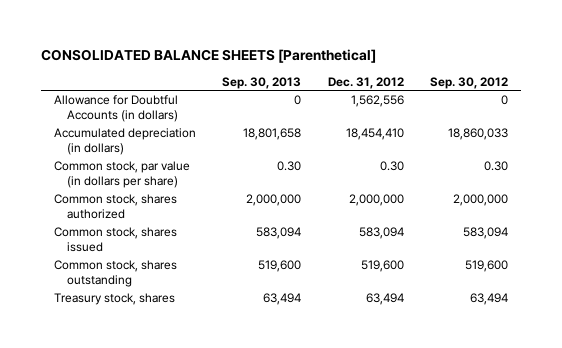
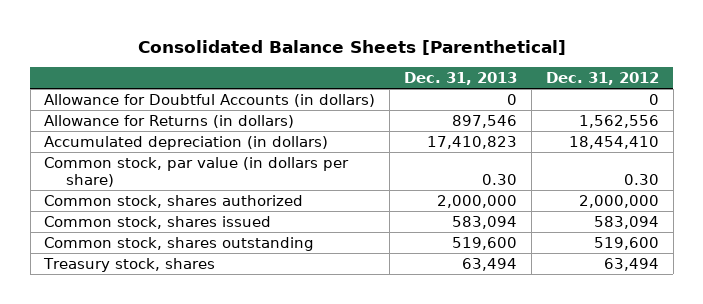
- CONSOLIDATED BALANCE SHEETS [Parenthetical]
+ Consolidated Balance Sheets [Parenthetical]
- | Sep. 30, 2013 | Dec. 31, 2012 | Sep. 30, 2012
+ | Dec. 31, 2013 | Dec. 31, 2012
- Allowance for Doubtful Accounts (in dollars) | 0 | 1,562,556 | 0
+ Allowance for Doubtful Accounts (in dollars) | 0 | 0
+ Allowance for Returns (in dollars) | 897,546 | 1,562,556

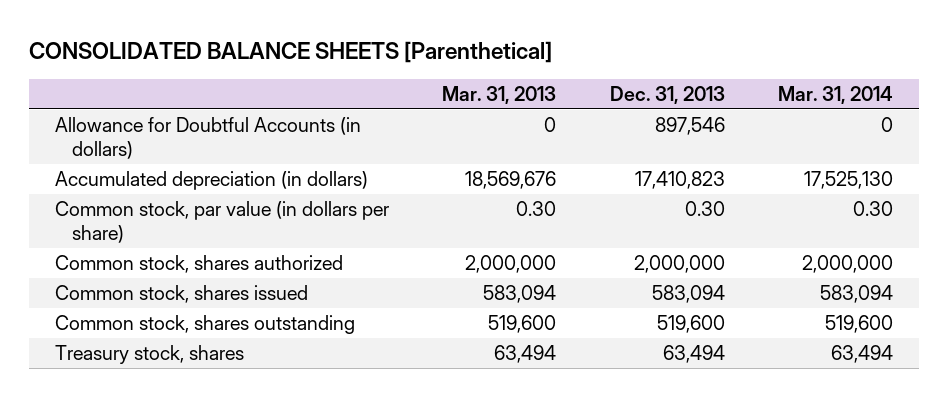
- Consolidated Balance Sheets [Parenthetical]
+ CONSOLIDATED BALANCE SHEETS [Parenthetical]
- | Dec. 31, 2013 | Dec. 31, 2012
+ | Mar. 31, 2013 | Dec. 31, 2013 | Mar. 31, 2014
- Allowance for Doubtful Accounts (in dollars) | 0 | 0
- Allowance for Returns (in dollars) | 897,546 | 1,562,556
+ Allowance for Doubtful Accounts (in dollars) | 0 | 897,546 | 0

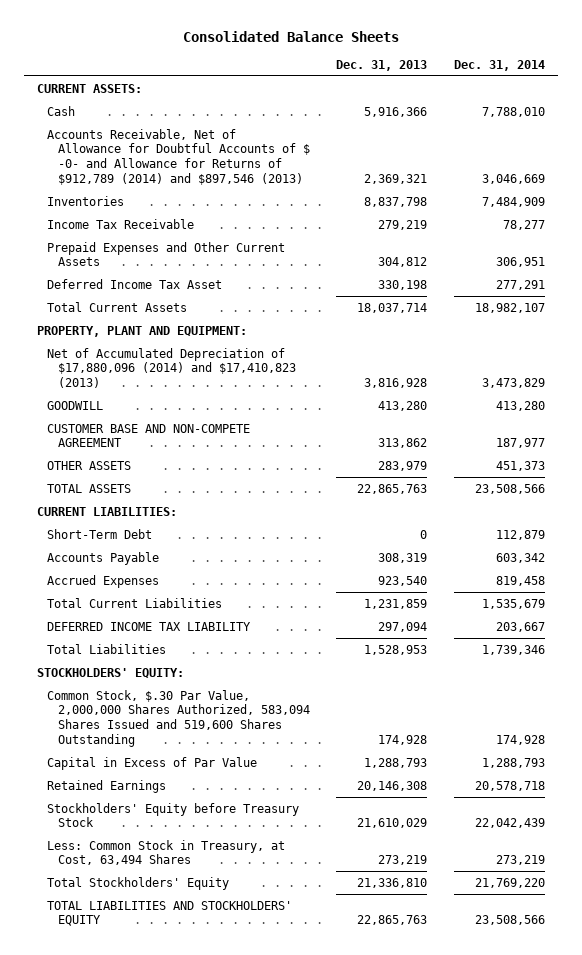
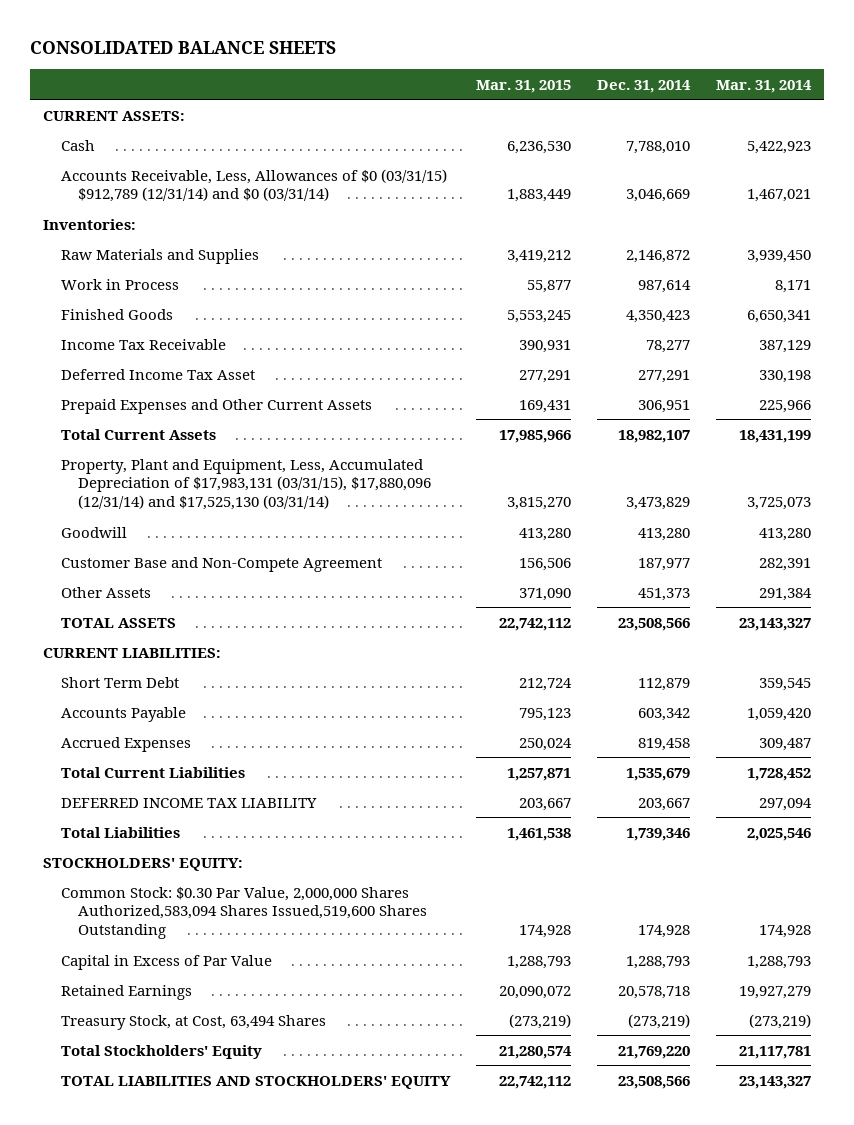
- Consolidated Balance Sheets
+ CONSOLIDATED BALANCE SHEETS
- | Dec. 31, 2013 | Dec. 31, 2014
+ | Mar. 31, 2015 | Dec. 31, 2014 | Mar. 31, 2014
- Accounts Receivable, Net of Allowance for Doubtful Accounts of $ -0- and Allowance for Returns of $912,789 (2014) and $897,546 (2013) | 2,369,321 | 3,046,669
- Inventories | 8,837,798 | 7,484,909
+ Accounts Receivable, Less, Allowances of $0 (03/31/15) $912,789 (12/31/14) and $0 (03/31/14) | 1,883,449 | 3,046,669 | 1,467,021
+ Inventories:
+ Raw Materials and Supplies | 3,419,212 | 2,146,872 | 3,939,450
+ Work in Process | 55,877 | 987,614 | 8,171
+ Finished Goods | 5,553,245 | 4,350,423 | 6,650,341
moved down: Prepaid Expenses and Other Current Assets | 169,431 | 306,951 | 225,966
- PROPERTY, PLANT AND EQUIPMENT:
- Net of Accumulated Depreciation of $17,880,096 (2014) and $17,410,823 (2013) | 3,816,928 | 3,473,829
- GOODWILL | 413,280 | 413,280
- CUSTOMER BASE AND NON-COMPETE AGREEMENT | 313,862 | 187,977
- OTHER ASSETS | 283,979 | 451,373
+ Property, Plant and Equipment, Less, Accumulated Depreciation of $17,983,131 (03/31/15), $17,880,096 (12/31/14) and $17,525,130 (03/31/14) | 3,815,270 | 3,473,829 | 3,725,073
+ Goodwill | 413,280 | 413,280 | 413,280
+ Customer Base and Non-Compete Agreement | 156,506 | 187,977 | 282,391
+ Other Assets | 371,090 | 451,373 | 291,384
- Short-Term Debt | 0 | 112,879
+ Short Term Debt | 212,724 | 112,879 | 359,545
- Common Stock, $.30 Par Value, 2,000,000 Shares Authorized, 583,094 Shares Issued and 519,600 Shares Outstanding | 174,928 | 174,928
+ Common Stock: $0.30 Par Value, 2,000,000 Shares Authorized,583,094 Shares Issued,519,600 Shares Outstanding | 174,928 | 174,928 | 174,928
- Stockholders' Equity before Treasury Stock | 21,610,029 | 22,042,439
- Less: Common Stock in Treasury, at Cost, 63,494 Shares | 273,219 | 273,219
+ Treasury Stock, at Cost, 63,494 Shares | (273,219) | (273,219) | (273,219)

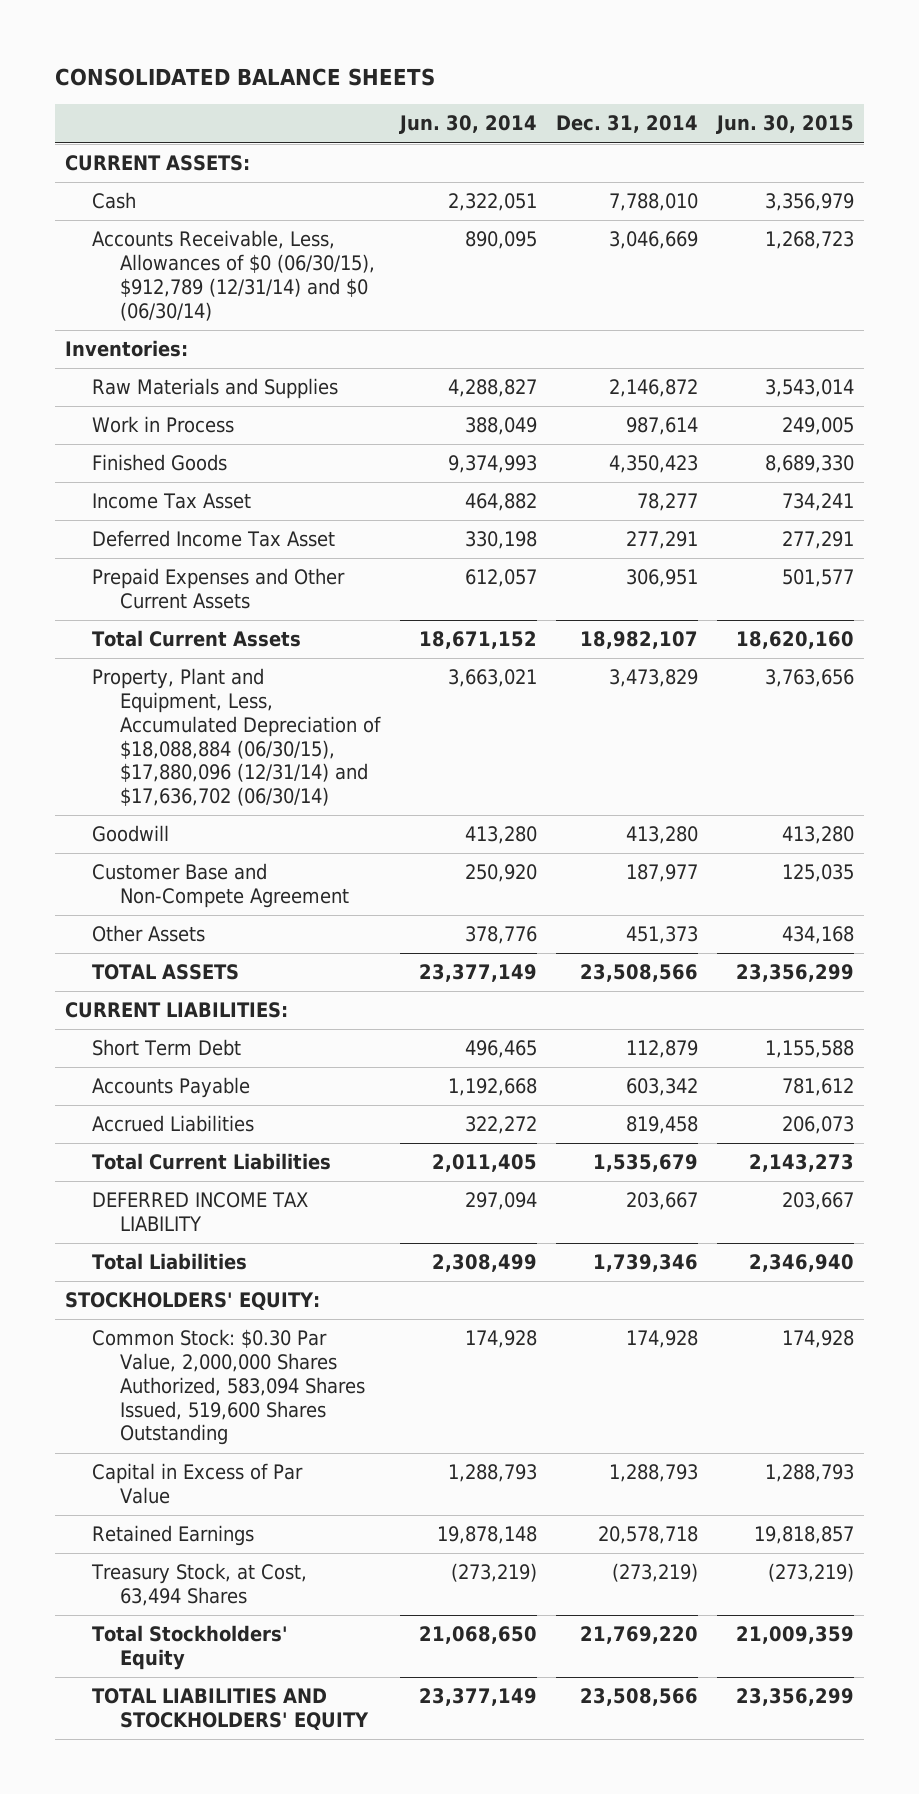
- | Mar. 31, 2015 | Dec. 31, 2014 | Mar. 31, 2014
+ | Jun. 30, 2014 | Dec. 31, 2014 | Jun. 30, 2015
- Accounts Receivable, Less, Allowances of $0 (03/31/15) $912,789 (12/31/14) and $0 (03/31/14) | 1,883,449 | 3,046,669 | 1,467,021
+ Accounts Receivable, Less, Allowances of $0 (06/30/15), $912,789 (12/31/14) and $0 (06/30/14) | 890,095 | 3,046,669 | 1,268,723
- Income Tax Receivable | 390,931 | 78,277 | 387,129
+ Income Tax Asset | 464,882 | 78,277 | 734,241
- Property, Plant and Equipment, Less, Accumulated Depreciation of $17,983,131 (03/31/15), $17,880,096 (12/31/14) and $17,525,130 (03/31/14) | 3,815,270 | 3,473,829 | 3,725,073
+ Property, Plant and Equipment, Less, Accumulated Depreciation of $18,088,884 (06/30/15), $17,880,096 (12/31/14) and $17,636,702 (06/30/14) | 3,663,021 | 3,473,829 | 3,763,656
- Accrued Expenses | 250,024 | 819,458 | 309,487
+ Accrued Liabilities | 322,272 | 819,458 | 206,073
- Common Stock: $0.30 Par Value, 2,000,000 Shares Authorized,583,094 Shares Issued,519,600 Shares Outstanding | 174,928 | 174,928 | 174,928
+ Common Stock: $0.30 Par Value, 2,000,000 Shares Authorized, 583,094 Shares Issued, 519,600 Shares Outstanding | 174,928 | 174,928 | 174,928

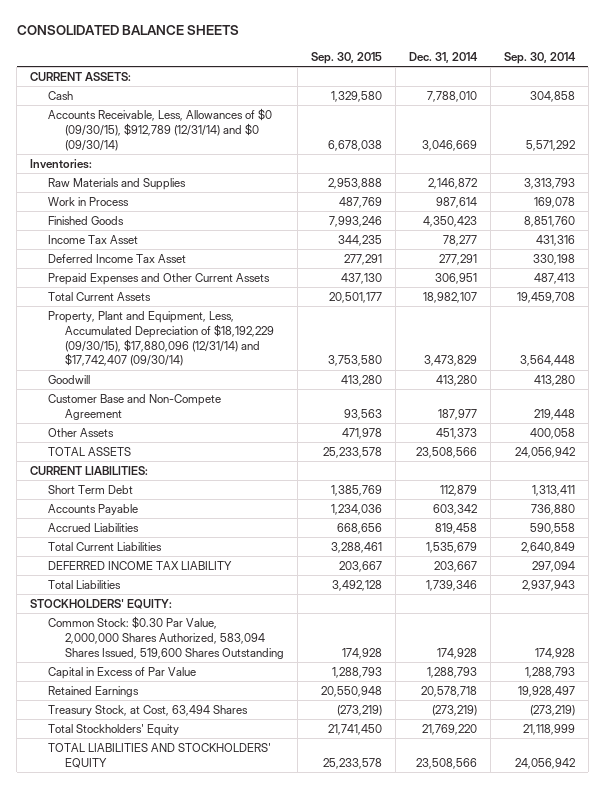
- | Jun. 30, 2014 | Dec. 31, 2014 | Jun. 30, 2015
+ | Sep. 30, 2015 | Dec. 31, 2014 | Sep. 30, 2014
- Accounts Receivable, Less, Allowances of $0 (06/30/15), $912,789 (12/31/14) and $0 (06/30/14) | 890,095 | 3,046,669 | 1,268,723
+ Accounts Receivable, Less, Allowances of $0 (09/30/15), $912,789 (12/31/14) and $0 (09/30/14) | 6,678,038 | 3,046,669 | 5,571,292
- Property, Plant and Equipment, Less, Accumulated Depreciation of $18,088,884 (06/30/15), $17,880,096 (12/31/14) and $17,636,702 (06/30/14) | 3,663,021 | 3,473,829 | 3,763,656
+ Property, Plant and Equipment, Less, Accumulated Depreciation of $18,192,229 (09/30/15), $17,880,096 (12/31/14) and $17,742,407 (09/30/14) | 3,753,580 | 3,473,829 | 3,564,448

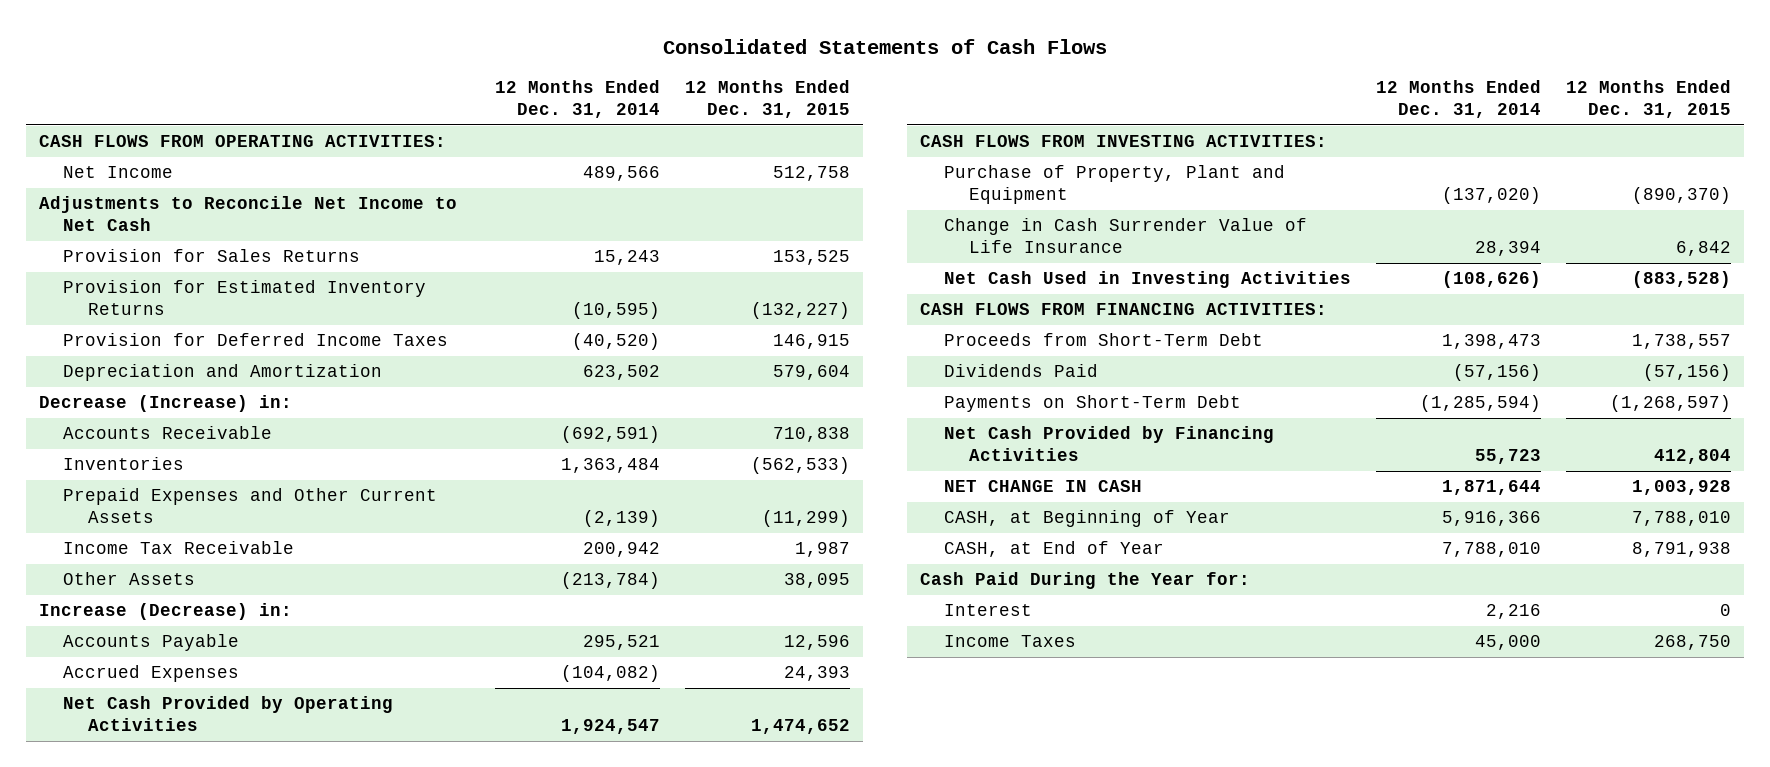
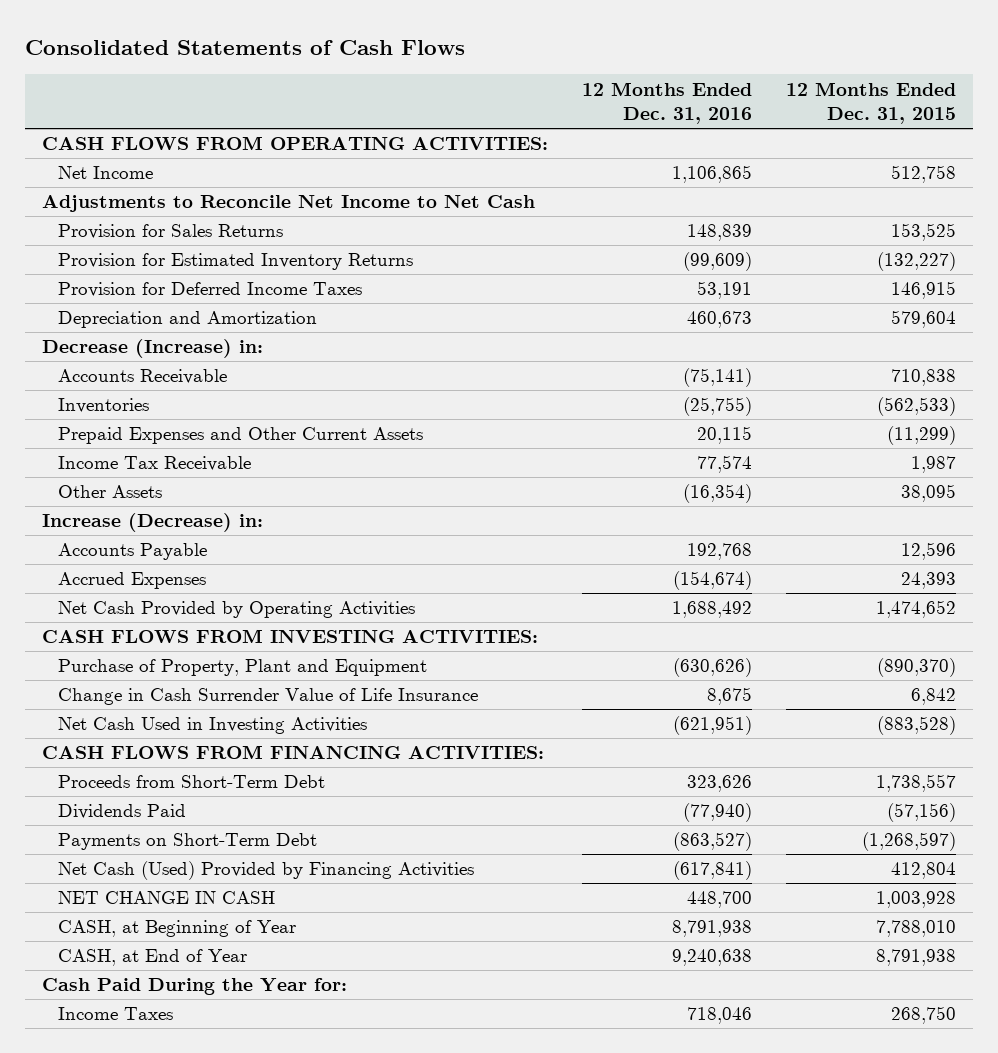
- | 12 Months Ended Dec. 31, 2014 | 12 Months Ended Dec. 31, 2015
+ | 12 Months Ended Dec. 31, 2016 | 12 Months Ended Dec. 31, 2015
- Net Cash Provided by Financing Activities | 55,723 | 412,804
+ Net Cash (Used) Provided by Financing Activities | (617,841) | 412,804
- Interest | 2,216 | 0

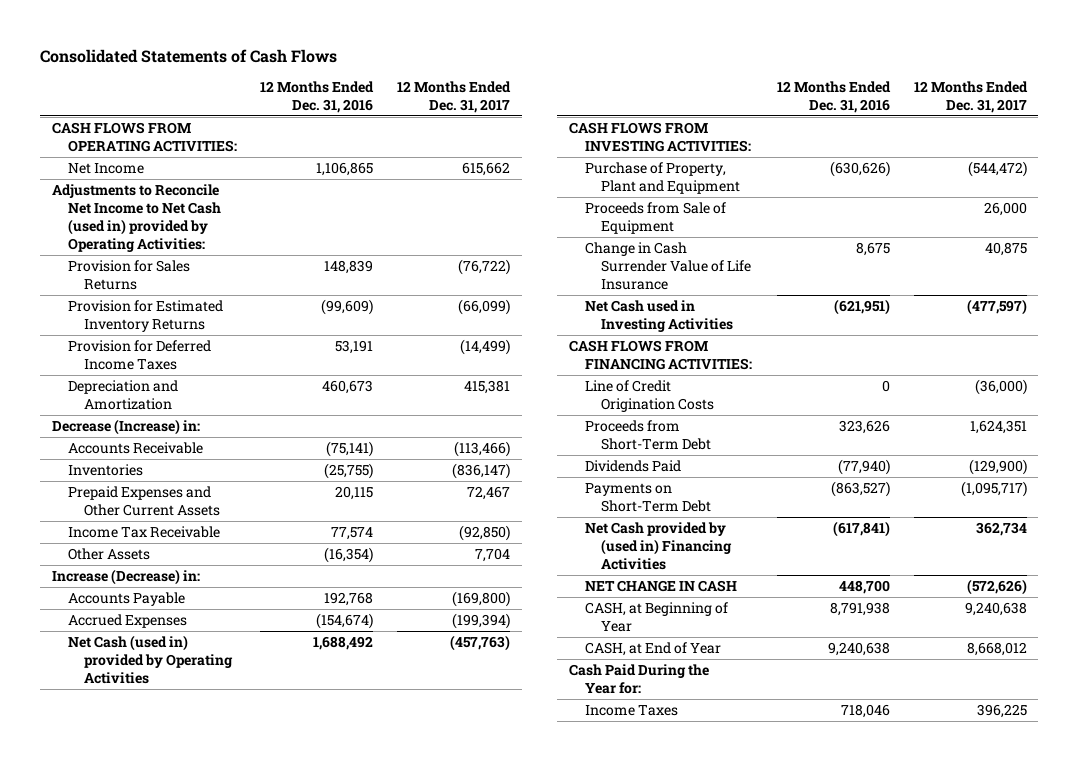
- | 12 Months Ended Dec. 31, 2016 | 12 Months Ended Dec. 31, 2015
+ | 12 Months Ended Dec. 31, 2016 | 12 Months Ended Dec. 31, 2017
- Adjustments to Reconcile Net Income to Net Cash
+ Adjustments to Reconcile Net Income to Net Cash (used in) provided by Operating Activities:
- Net Cash Provided by Operating Activities | 1,688,492 | 1,474,652
+ Net Cash (used in) provided by Operating Activities | 1,688,492 | (457,763)
+ Proceeds from Sale of Equipment | | 26,000
- Net Cash Used in Investing Activities | (621,951) | (883,528)
+ Net Cash used in Investing Activities | (621,951) | (477,597)
+ Line of Credit Origination Costs | 0 | (36,000)
- Net Cash (Used) Provided by Financing Activities | (617,841) | 412,804
+ Net Cash provided by (used in) Financing Activities | (617,841) | 362,734

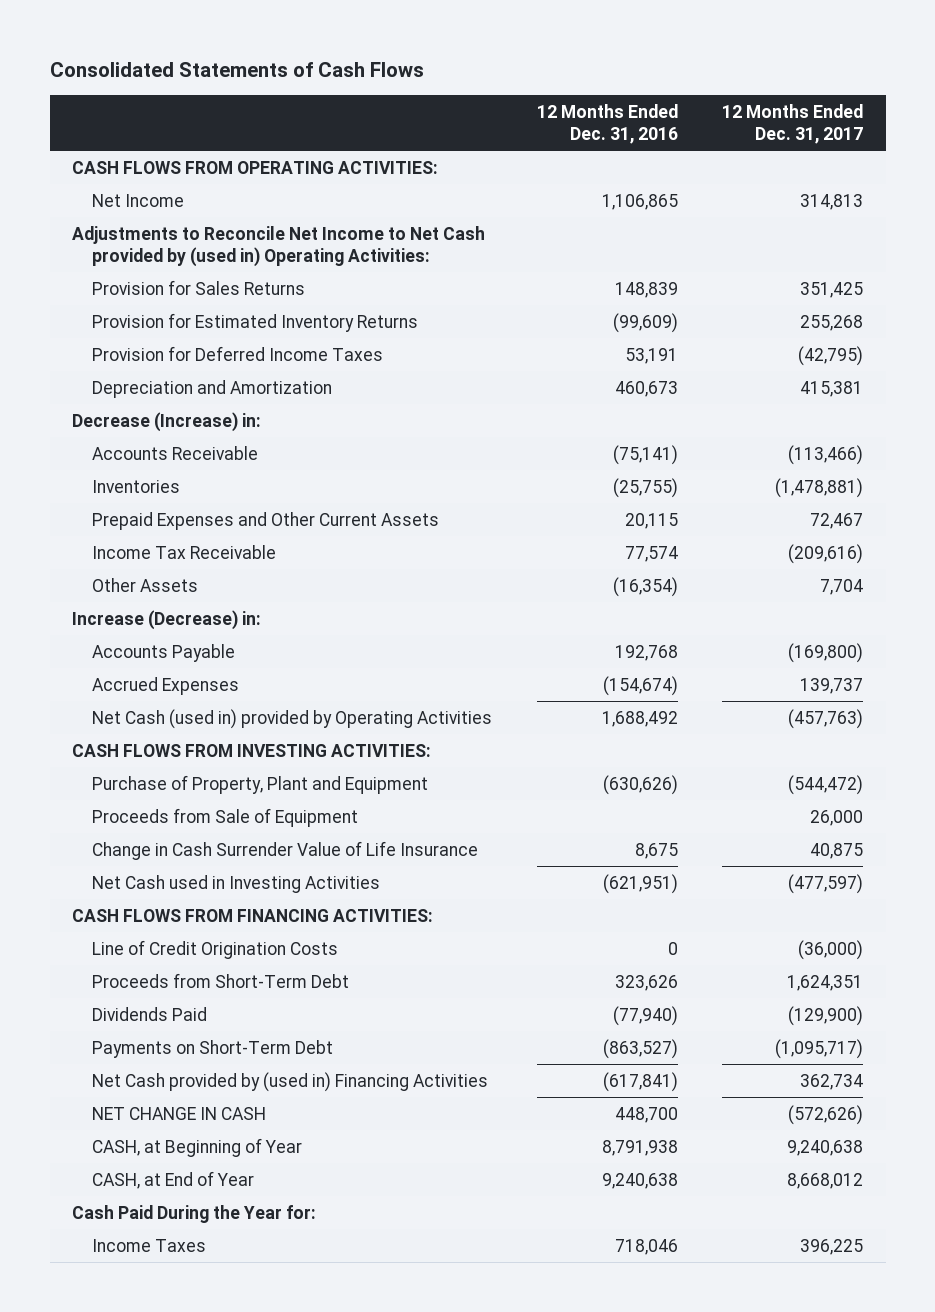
- Net Income | 1,106,865 | 615,662
- Adjustments to Reconcile Net Income to Net Cash (used in) provided by Operating Activities:
- Provision for Sales Returns | 148,839 | (76,722)
- Provision for Estimated Inventory Returns | (99,609) | (66,099)
- Provision for Deferred Income Taxes | 53,191 | (14,499)
+ Net Income | 1,106,865 | 314,813
+ Adjustments to Reconcile Net Income to Net Cash provided by (used in) Operating Activities:
+ Provision for Sales Returns | 148,839 | 351,425
+ Provision for Estimated Inventory Returns | (99,609) | 255,268
+ Provision for Deferred Income Taxes | 53,191 | (42,795)
- Inventories | (25,755) | (836,147)
+ Inventories | (25,755) | (1,478,881)
- Income Tax Receivable | 77,574 | (92,850)
+ Income Tax Receivable | 77,574 | (209,616)
- Accrued Expenses | (154,674) | (199,394)
+ Accrued Expenses | (154,674) | 139,737

